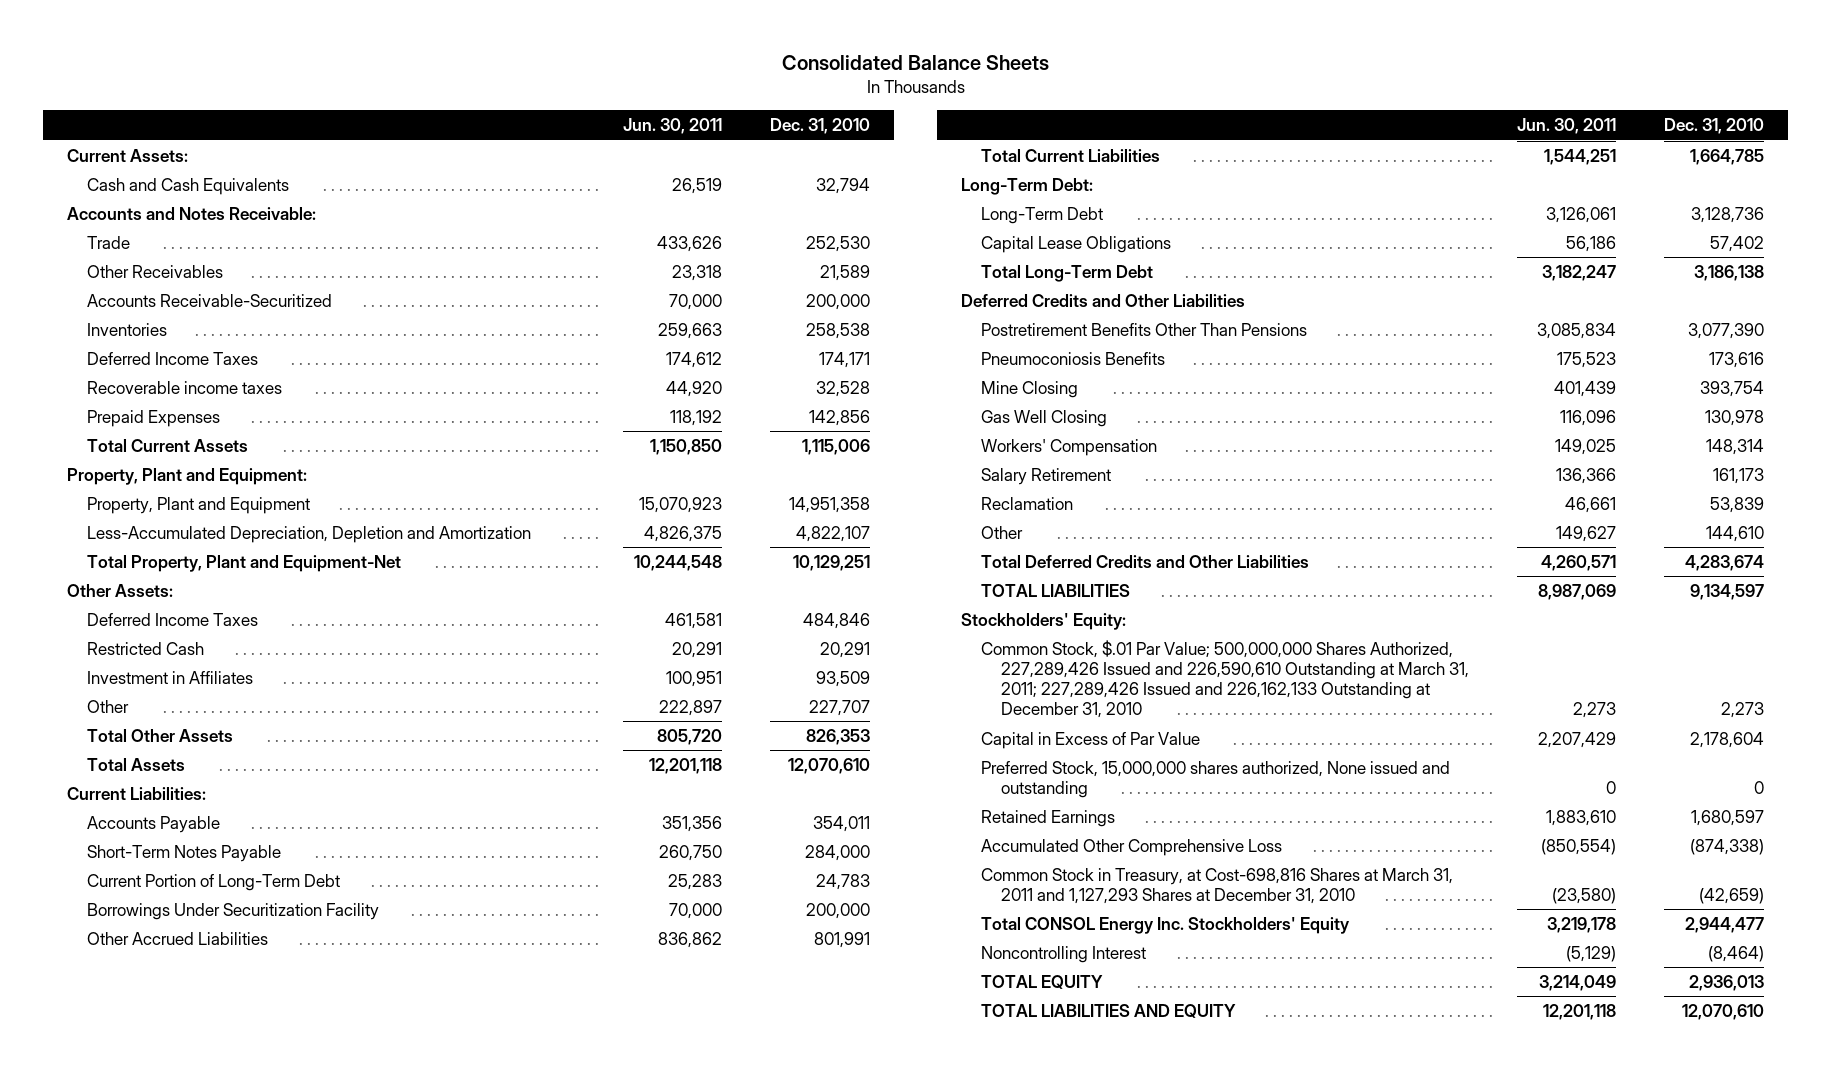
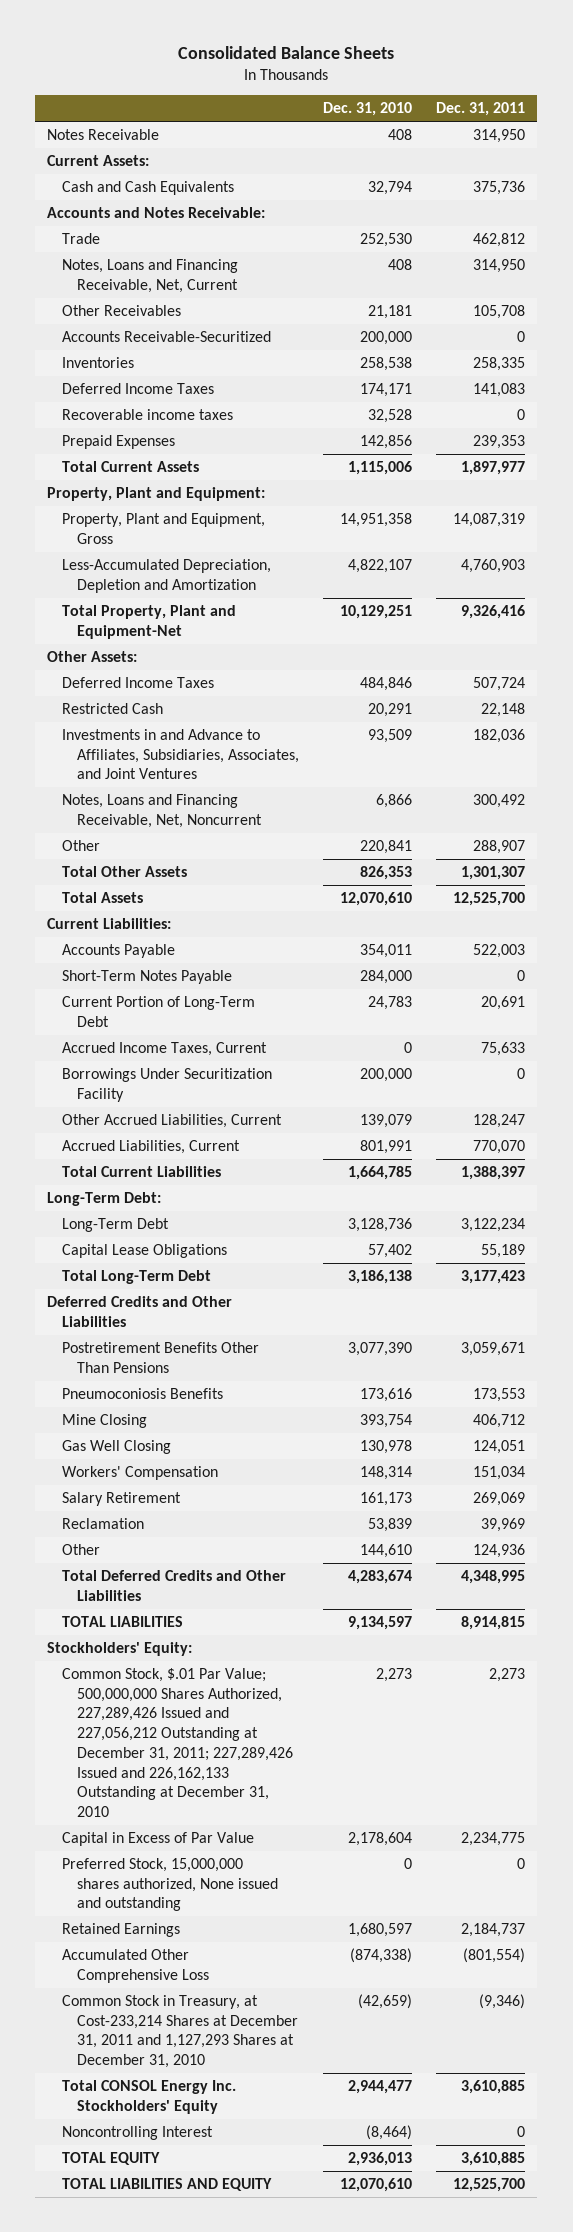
- | Jun. 30, 2011 | Dec. 31, 2010
+ | Dec. 31, 2010 | Dec. 31, 2011
+ Notes Receivable | 408 | 314,950
- Other Receivables | 23,318 | 21,589
+ Notes, Loans and Financing Receivable, Net, Current | 408 | 314,950
+ Other Receivables | 21,181 | 105,708
- Property, Plant and Equipment | 15,070,923 | 14,951,358
+ Property, Plant and Equipment, Gross | 14,951,358 | 14,087,319
- Investment in Affiliates | 100,951 | 93,509
- Other | 222,897 | 227,707
+ Investments in and Advance to Affiliates, Subsidiaries, Associates, and Joint Ventures | 93,509 | 182,036
+ Notes, Loans and Financing Receivable, Net, Noncurrent | 6,866 | 300,492
+ Other | 220,841 | 288,907
+ Accrued Income Taxes, Current | 0 | 75,633
- Other Accrued Liabilities | 836,862 | 801,991
+ Other Accrued Liabilities, Current | 139,079 | 128,247
+ Accrued Liabilities, Current | 801,991 | 770,070
- Common Stock, $.01 Par Value; 500,000,000 Shares Authorized, 227,289,426 Issued and 226,590,610 Outstanding at March 31, 2011; 227,289,426 Issued and 226,162,133 Outstanding at December 31, 2010 | 2,273 | 2,273
+ Common Stock, $.01 Par Value; 500,000,000 Shares Authorized, 227,289,426 Issued and 227,056,212 Outstanding at December 31, 2011; 227,289,426 Issued and 226,162,133 Outstanding at December 31, 2010 | 2,273 | 2,273
- Common Stock in Treasury, at Cost-698,816 Shares at March 31, 2011 and 1,127,293 Shares at December 31, 2010 | (23,580) | (42,659)
+ Common Stock in Treasury, at Cost-233,214 Shares at December 31, 2011 and 1,127,293 Shares at December 31, 2010 | (42,659) | (9,346)

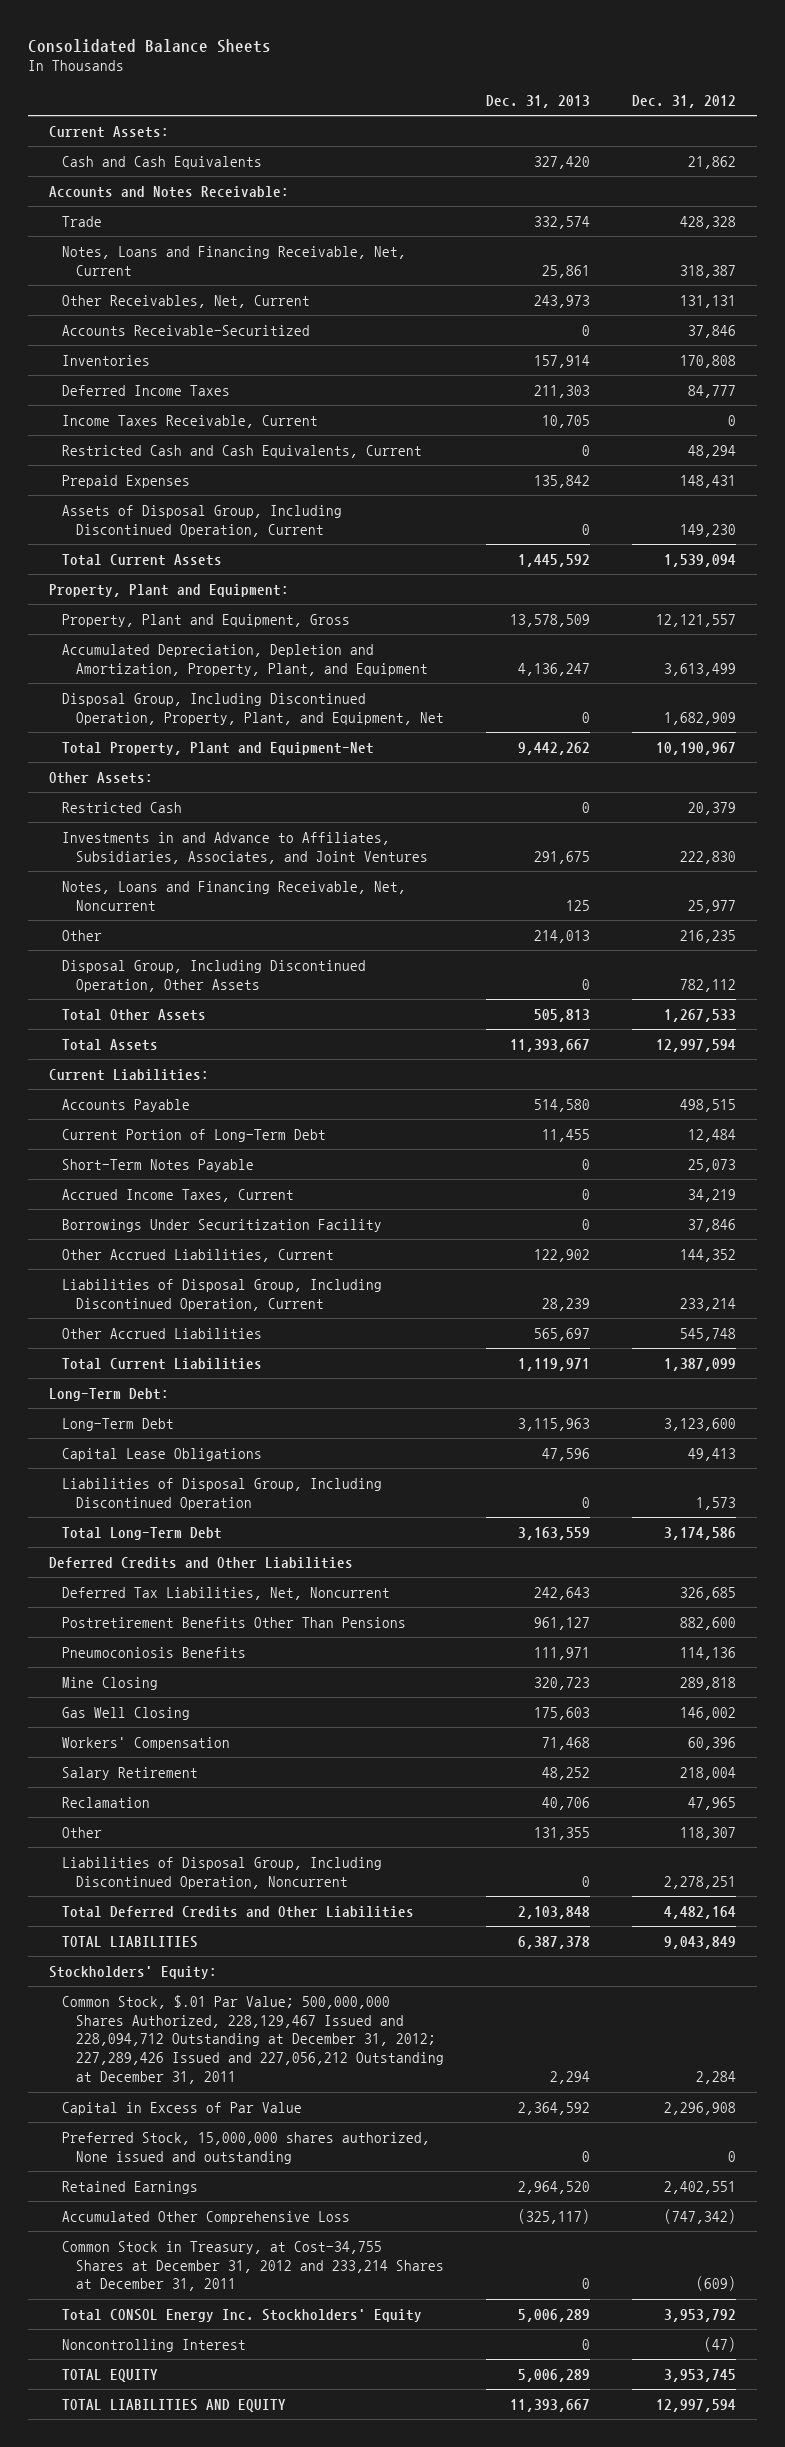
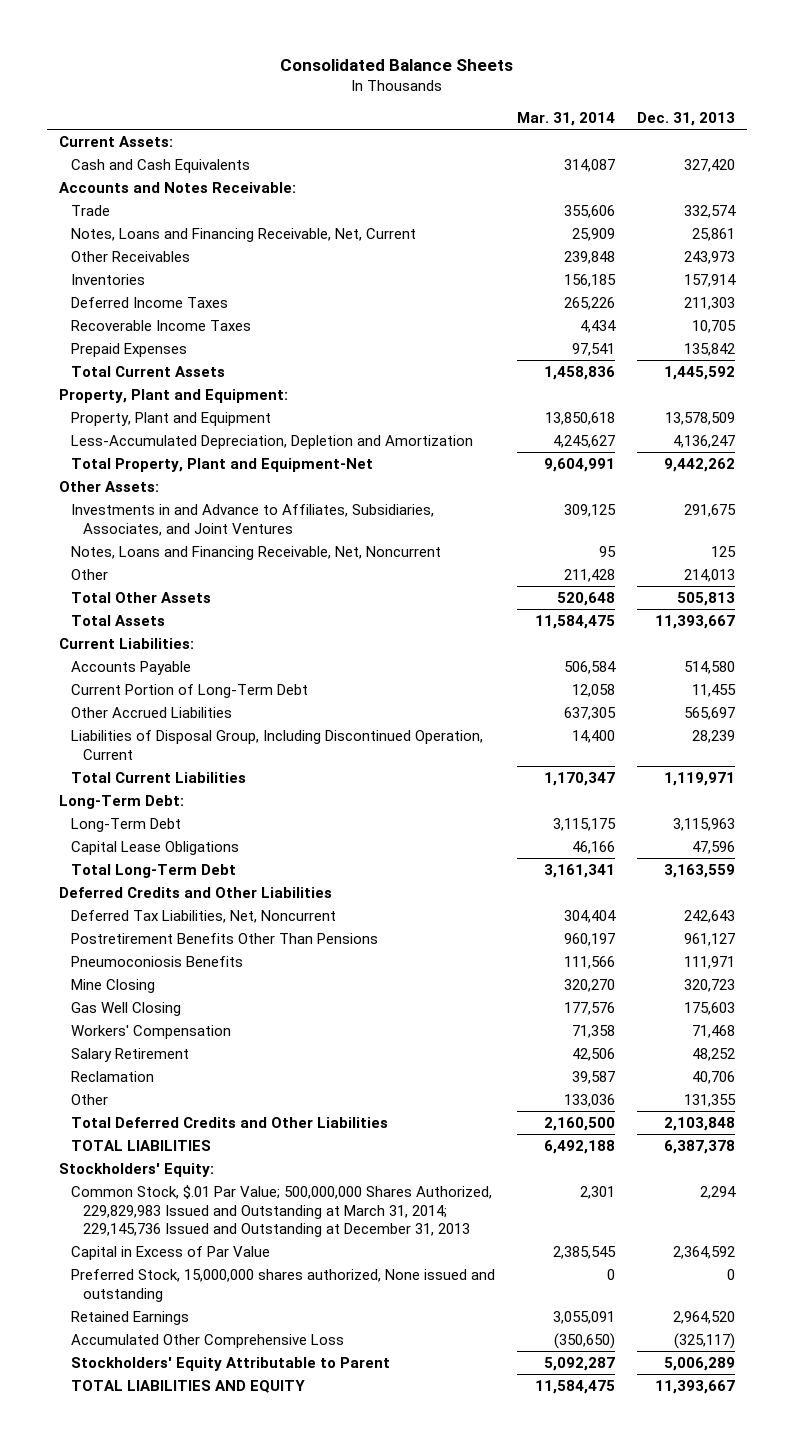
- | Dec. 31, 2013 | Dec. 31, 2012
+ | Mar. 31, 2014 | Dec. 31, 2013
- Other Receivables, Net, Current | 243,973 | 131,131
- Accounts Receivable-Securitized | 0 | 37,846
+ Other Receivables | 239,848 | 243,973
- Income Taxes Receivable, Current | 10,705 | 0
- Restricted Cash and Cash Equivalents, Current | 0 | 48,294
+ Recoverable Income Taxes | 4,434 | 10,705
- Assets of Disposal Group, Including Discontinued Operation, Current | 0 | 149,230
- Property, Plant and Equipment, Gross | 13,578,509 | 12,121,557
- Accumulated Depreciation, Depletion and Amortization, Property, Plant, and Equipment | 4,136,247 | 3,613,499
- Disposal Group, Including Discontinued Operation, Property, Plant, and Equipment, Net | 0 | 1,682,909
+ Property, Plant and Equipment | 13,850,618 | 13,578,509
+ Less-Accumulated Depreciation, Depletion and Amortization | 4,245,627 | 4,136,247
- Restricted Cash | 0 | 20,379
- Disposal Group, Including Discontinued Operation, Other Assets | 0 | 782,112
- Short-Term Notes Payable | 0 | 25,073
- Accrued Income Taxes, Current | 0 | 34,219
- Borrowings Under Securitization Facility | 0 | 37,846
- Other Accrued Liabilities, Current | 122,902 | 144,352
moved down: Liabilities of Disposal Group, Including Discontinued Operation, Current | 14,400 | 28,239
- Liabilities of Disposal Group, Including Discontinued Operation | 0 | 1,573
- Liabilities of Disposal Group, Including Discontinued Operation, Noncurrent | 0 | 2,278,251
- Common Stock, $.01 Par Value; 500,000,000 Shares Authorized, 228,129,467 Issued and 228,094,712 Outstanding at December 31, 2012; 227,289,426 Issued and 227,056,212 Outstanding at December 31, 2011 | 2,294 | 2,284
+ Common Stock, $.01 Par Value; 500,000,000 Shares Authorized, 229,829,983 Issued and Outstanding at March 31, 2014; 229,145,736 Issued and Outstanding at December 31, 2013 | 2,301 | 2,294
- Common Stock in Treasury, at Cost-34,755 Shares at December 31, 2012 and 233,214 Shares at December 31, 2011 | 0 | (609)
- Total CONSOL Energy Inc. Stockholders' Equity | 5,006,289 | 3,953,792
- Noncontrolling Interest | 0 | (47)
- TOTAL EQUITY | 5,006,289 | 3,953,745
+ Stockholders' Equity Attributable to Parent | 5,092,287 | 5,006,289

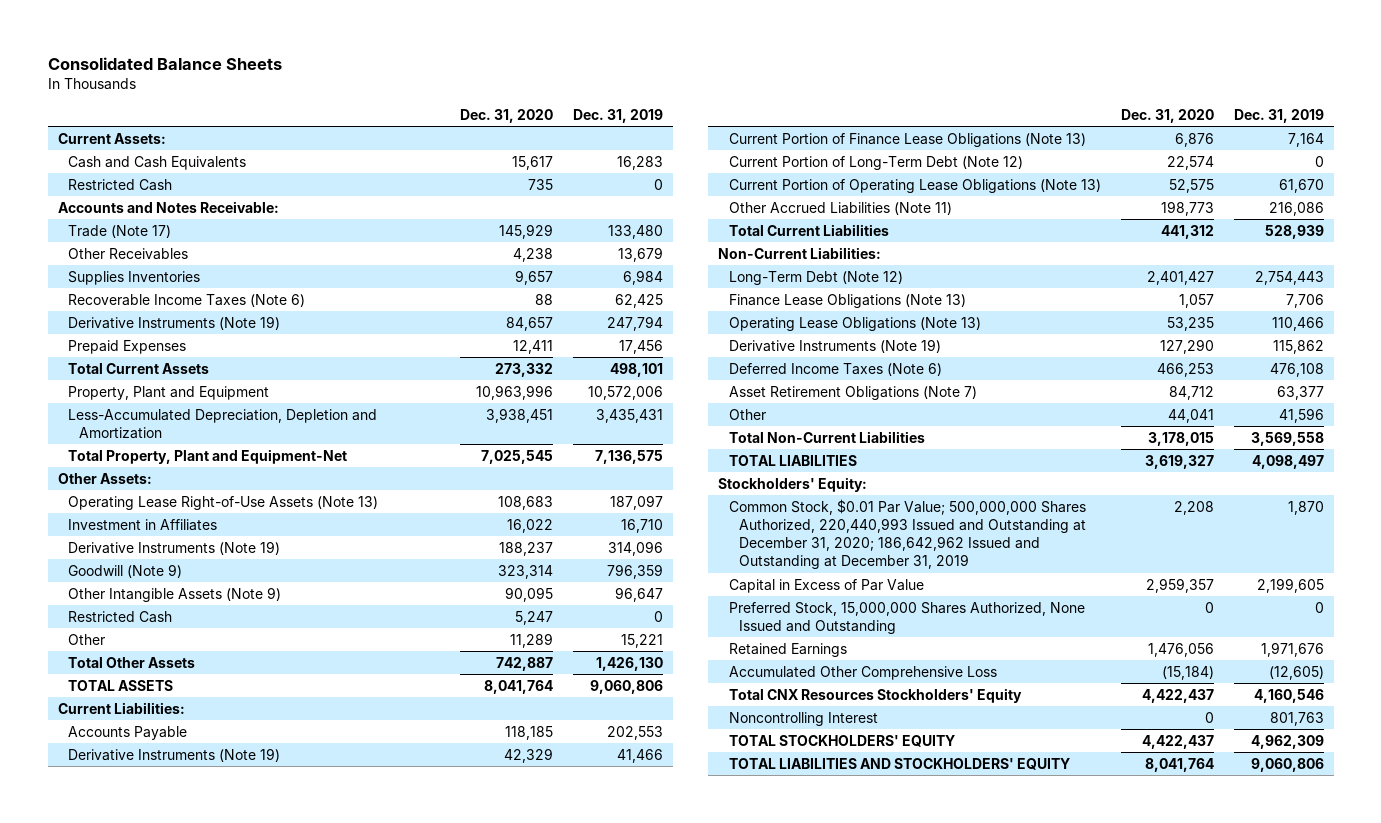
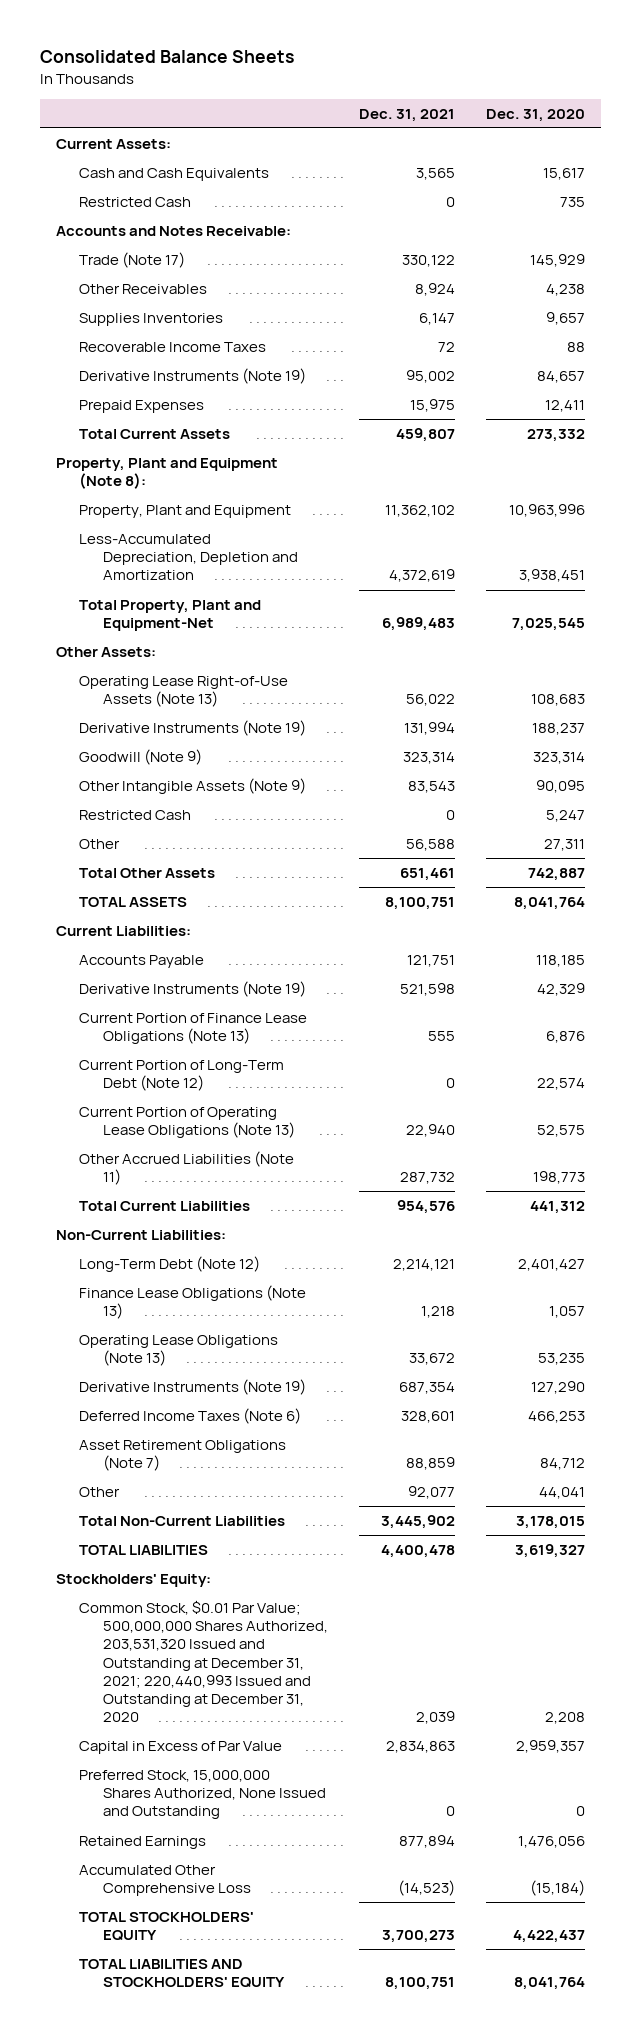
- | Dec. 31, 2020 | Dec. 31, 2019
+ | Dec. 31, 2021 | Dec. 31, 2020
- Recoverable Income Taxes (Note 6) | 88 | 62,425
+ Recoverable Income Taxes | 72 | 88
+ Property, Plant and Equipment (Note 8):
- Investment in Affiliates | 16,022 | 16,710
- Other | 11,289 | 15,221
+ Other | 56,588 | 27,311
- Common Stock, $0.01 Par Value; 500,000,000 Shares Authorized, 220,440,993 Issued and Outstanding at December 31, 2020; 186,642,962 Issued and Outstanding at December 31, 2019 | 2,208 | 1,870
+ Common Stock, $0.01 Par Value; 500,000,000 Shares Authorized, 203,531,320 Issued and Outstanding at December 31, 2021; 220,440,993 Issued and Outstanding at December 31, 2020 | 2,039 | 2,208
- Total CNX Resources Stockholders' Equity | 4,422,437 | 4,160,546
- Noncontrolling Interest | 0 | 801,763

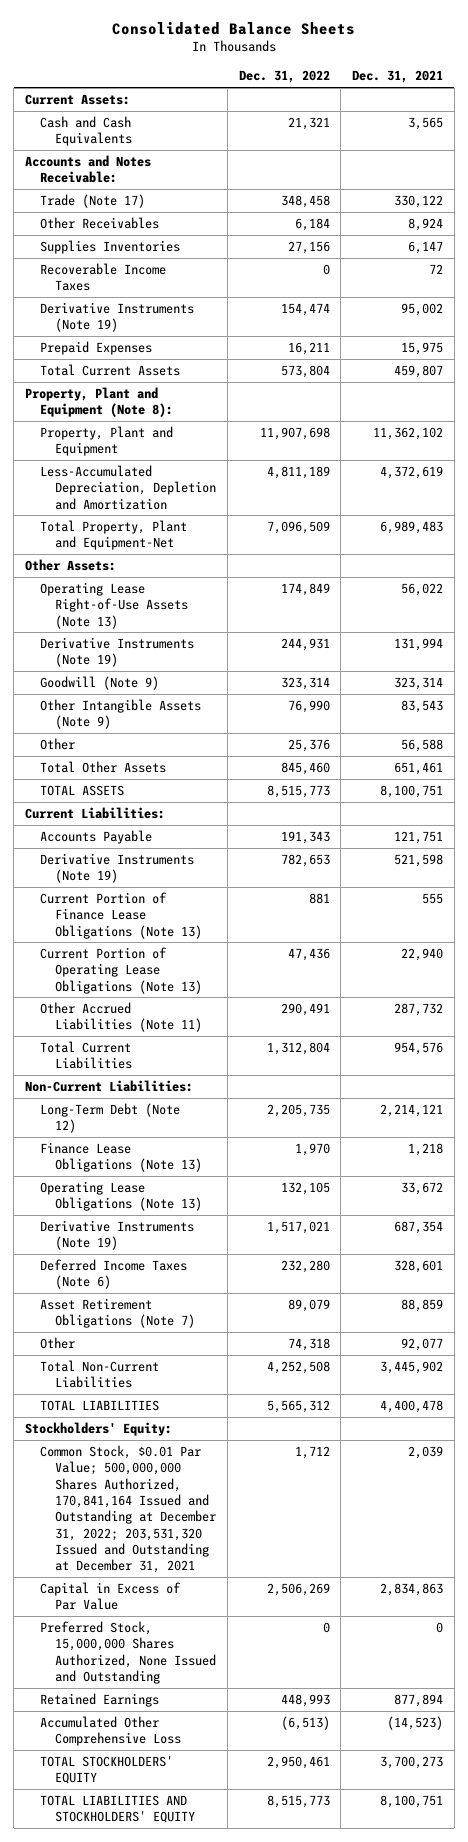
- | Dec. 31, 2021 | Dec. 31, 2020
+ | Dec. 31, 2022 | Dec. 31, 2021
- Restricted Cash | 0 | 735
- Restricted Cash | 0 | 5,247
- Current Portion of Long-Term Debt (Note 12) | 0 | 22,574
- Common Stock, $0.01 Par Value; 500,000,000 Shares Authorized, 203,531,320 Issued and Outstanding at December 31, 2021; 220,440,993 Issued and Outstanding at December 31, 2020 | 2,039 | 2,208
+ Common Stock, $0.01 Par Value; 500,000,000 Shares Authorized, 170,841,164 Issued and Outstanding at December 31, 2022; 203,531,320 Issued and Outstanding at December 31, 2021 | 1,712 | 2,039

